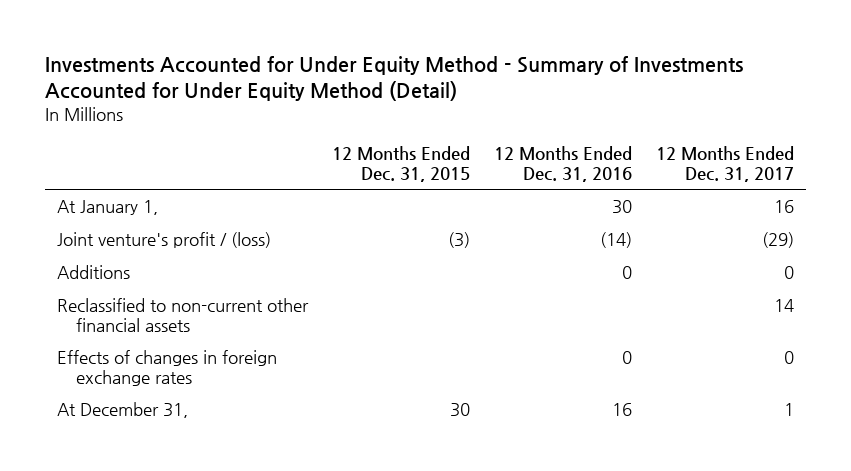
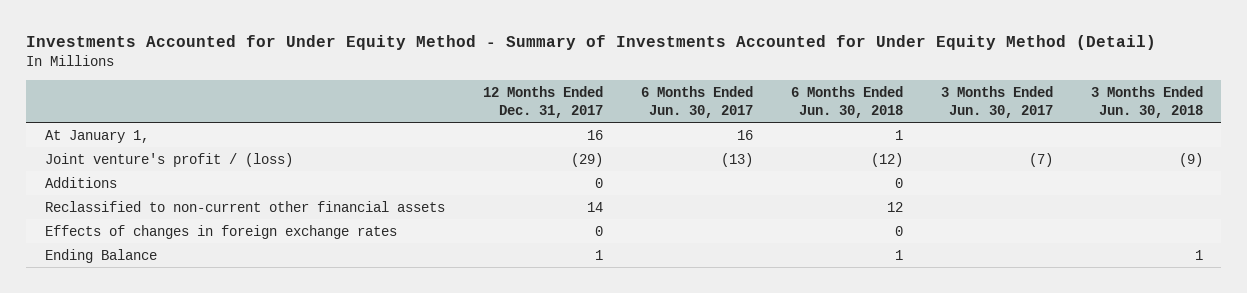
- | 12 Months Ended Dec. 31, 2015 | 12 Months Ended Dec. 31, 2016 | 12 Months Ended Dec. 31, 2017
+ | 12 Months Ended Dec. 31, 2017 | 6 Months Ended Jun. 30, 2017 | 6 Months Ended Jun. 30, 2018 | 3 Months Ended Jun. 30, 2017 | 3 Months Ended Jun. 30, 2018
- At December 31, | 30 | 16 | 1
+ Ending Balance | 1 | | 1 | | 1

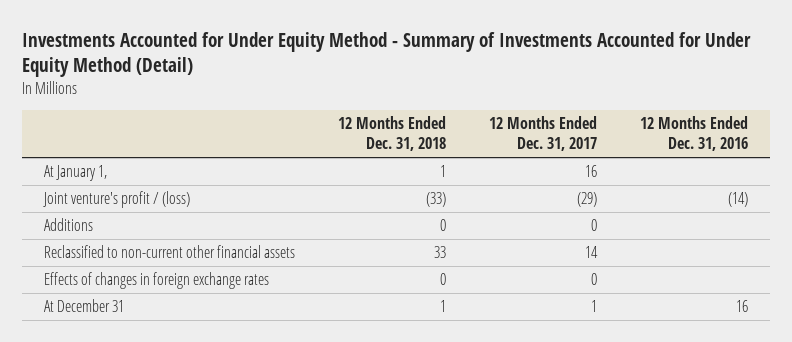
- | 12 Months Ended Dec. 31, 2017 | 6 Months Ended Jun. 30, 2017 | 6 Months Ended Jun. 30, 2018 | 3 Months Ended Jun. 30, 2017 | 3 Months Ended Jun. 30, 2018
+ | 12 Months Ended Dec. 31, 2018 | 12 Months Ended Dec. 31, 2017 | 12 Months Ended Dec. 31, 2016
- Ending Balance | 1 | | 1 | | 1
+ At December 31 | 1 | 1 | 16

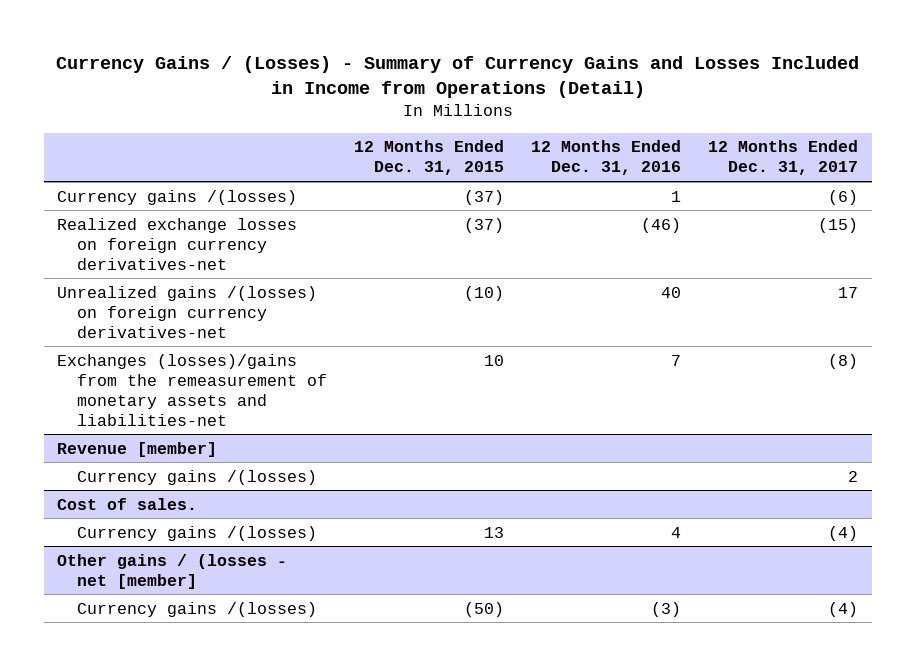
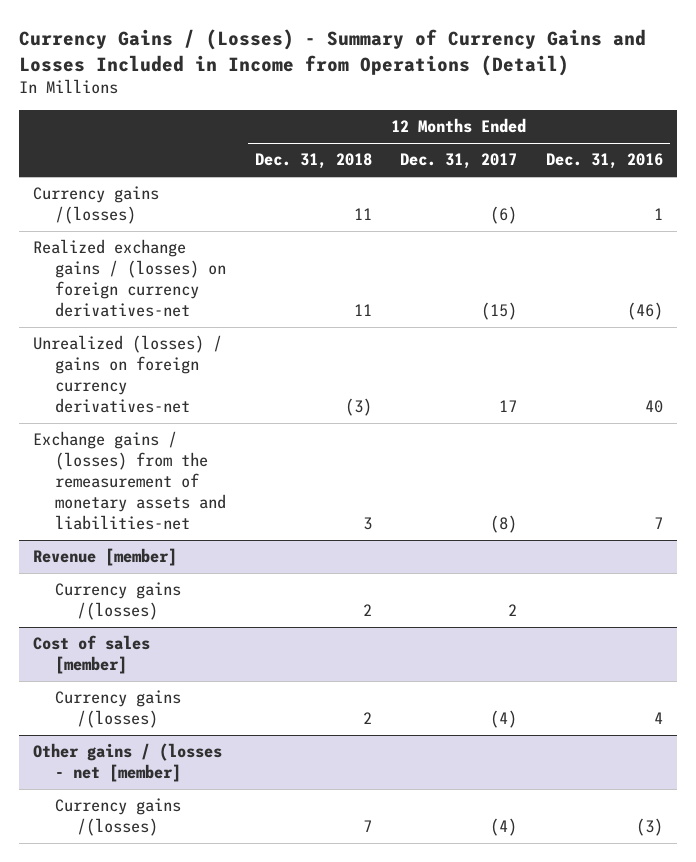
- | 12 Months Ended Dec. 31, 2015 | 12 Months Ended Dec. 31, 2016 | 12 Months Ended Dec. 31, 2017
+ | 12 Months Ended Dec. 31, 2018 | 12 Months Ended Dec. 31, 2017 | 12 Months Ended Dec. 31, 2016
- Realized exchange losses on foreign currency derivatives-net | (37) | (46) | (15)
- Unrealized gains /(losses) on foreign currency derivatives-net | (10) | 40 | 17
- Exchanges (losses)/gains from the remeasurement of monetary assets and liabilities-net | 10 | 7 | (8)
+ Realized exchange gains / (losses) on foreign currency derivatives-net | 11 | (15) | (46)
+ Unrealized (losses) / gains on foreign currency derivatives-net | (3) | 17 | 40
+ Exchange gains / (losses) from the remeasurement of monetary assets and liabilities-net | 3 | (8) | 7
- Cost of sales.
+ Cost of sales [member]

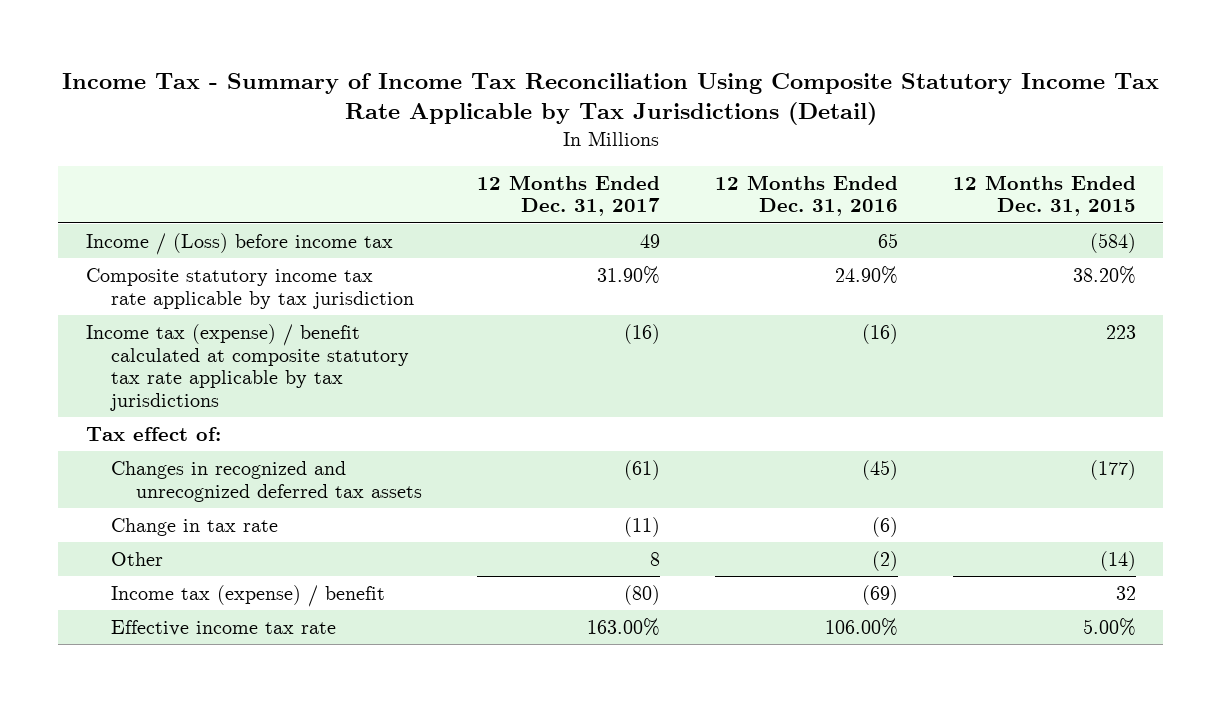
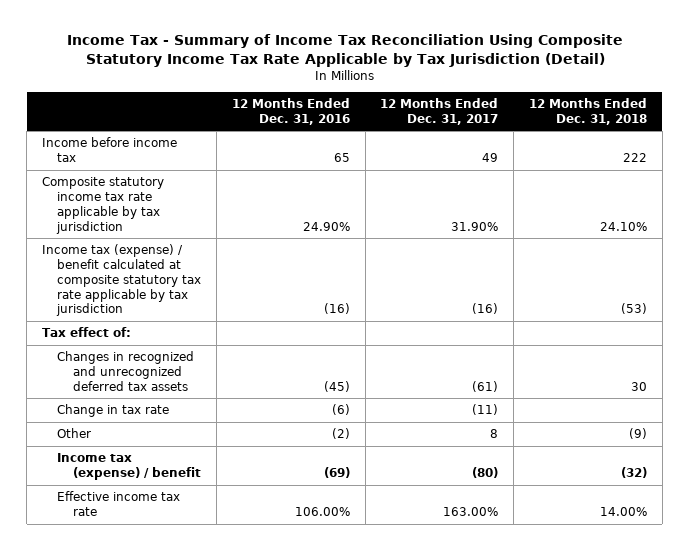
- Income Tax - Summary of Income Tax Reconciliation Using Composite Statutory Income Tax Rate Applicable by Tax Jurisdictions (Detail)
+ Income Tax - Summary of Income Tax Reconciliation Using Composite Statutory Income Tax Rate Applicable by Tax Jurisdiction (Detail)
- | 12 Months Ended Dec. 31, 2017 | 12 Months Ended Dec. 31, 2016 | 12 Months Ended Dec. 31, 2015
+ | 12 Months Ended Dec. 31, 2016 | 12 Months Ended Dec. 31, 2017 | 12 Months Ended Dec. 31, 2018
- Income / (Loss) before income tax | 49 | 65 | (584)
+ Income before income tax | 65 | 49 | 222
- Income tax (expense) / benefit calculated at composite statutory tax rate applicable by tax jurisdictions | (16) | (16) | 223
+ Income tax (expense) / benefit calculated at composite statutory tax rate applicable by tax jurisdiction | (16) | (16) | (53)

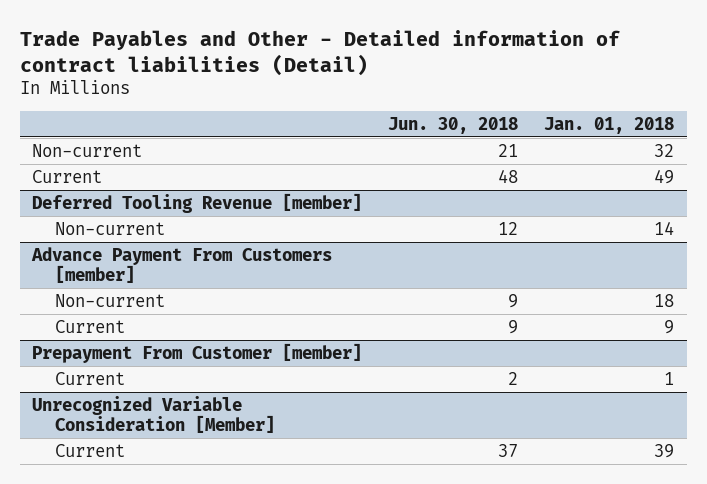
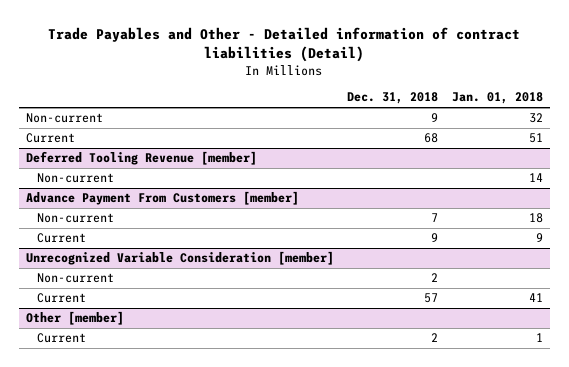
- | Jun. 30, 2018 | Jan. 01, 2018
+ | Dec. 31, 2018 | Jan. 01, 2018
- Current | 48 | 49
+ Current | 68 | 51
- Prepayment From Customer [member]
+ Unrecognized Variable Consideration [member]
+ Non-current | 2 |
+ Current | 57 | 41
+ Other [member]
- Unrecognized Variable Consideration [Member]
- Current | 37 | 39

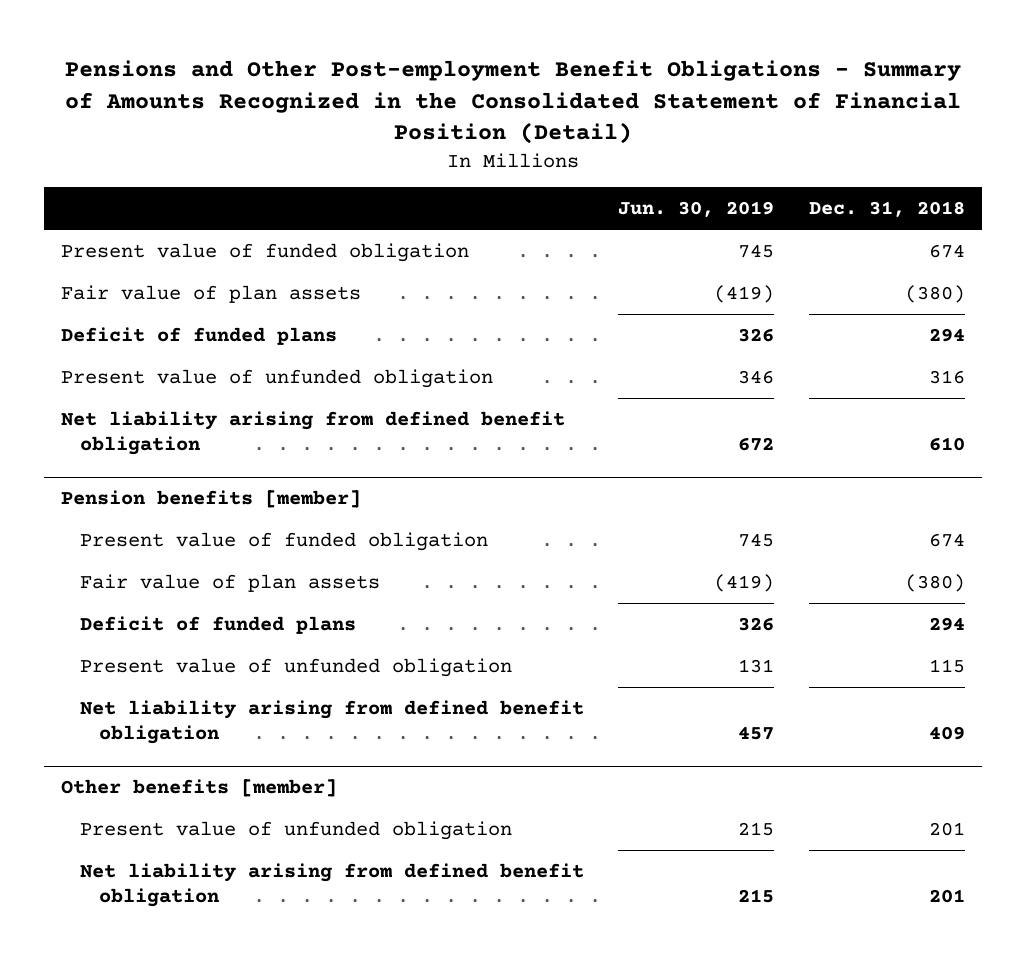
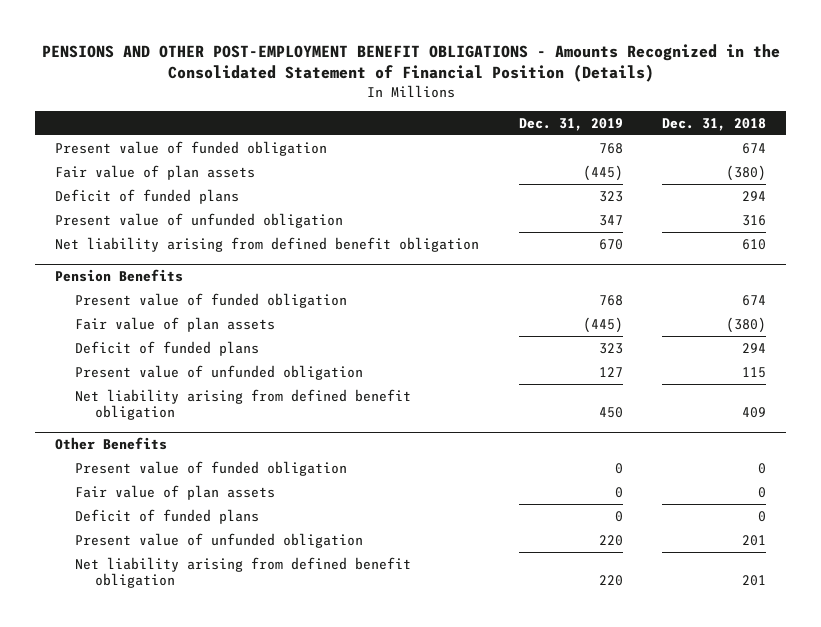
- Pensions and Other Post-employment Benefit Obligations - Summary of Amounts Recognized in the Consolidated Statement of Financial Position (Detail)
+ PENSIONS AND OTHER POST-EMPLOYMENT BENEFIT OBLIGATIONS - Amounts Recognized in the Consolidated Statement of Financial Position (Details)
- | Jun. 30, 2019 | Dec. 31, 2018
+ | Dec. 31, 2019 | Dec. 31, 2018
- Pension benefits [member]
+ Pension Benefits
- Other benefits [member]
+ Other Benefits
+ Present value of funded obligation | 0 | 0
+ Fair value of plan assets | 0 | 0
+ Deficit of funded plans | 0 | 0

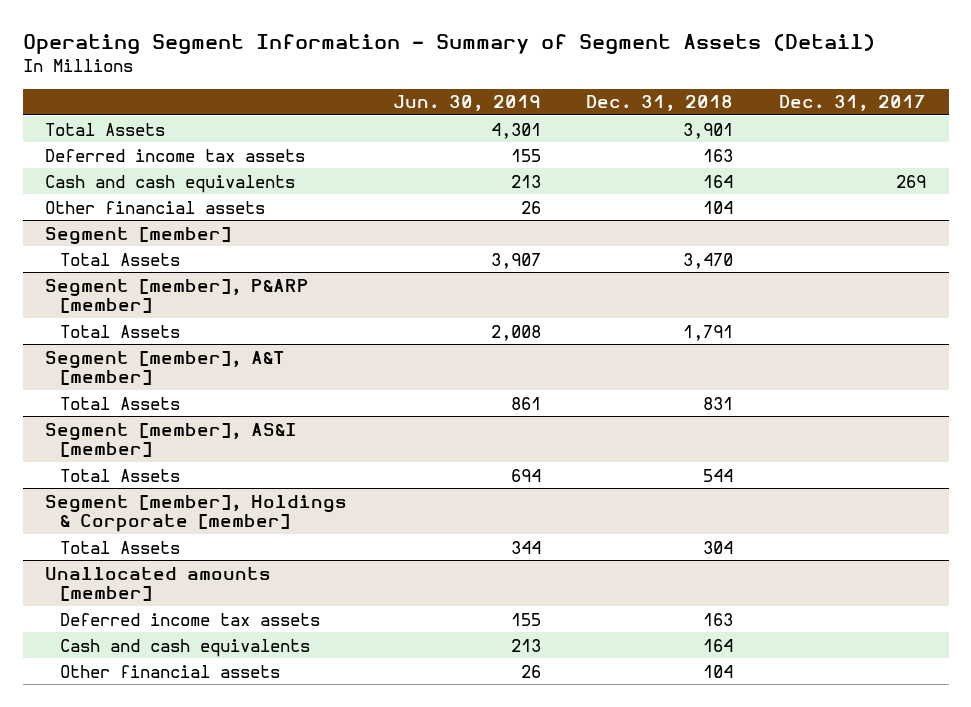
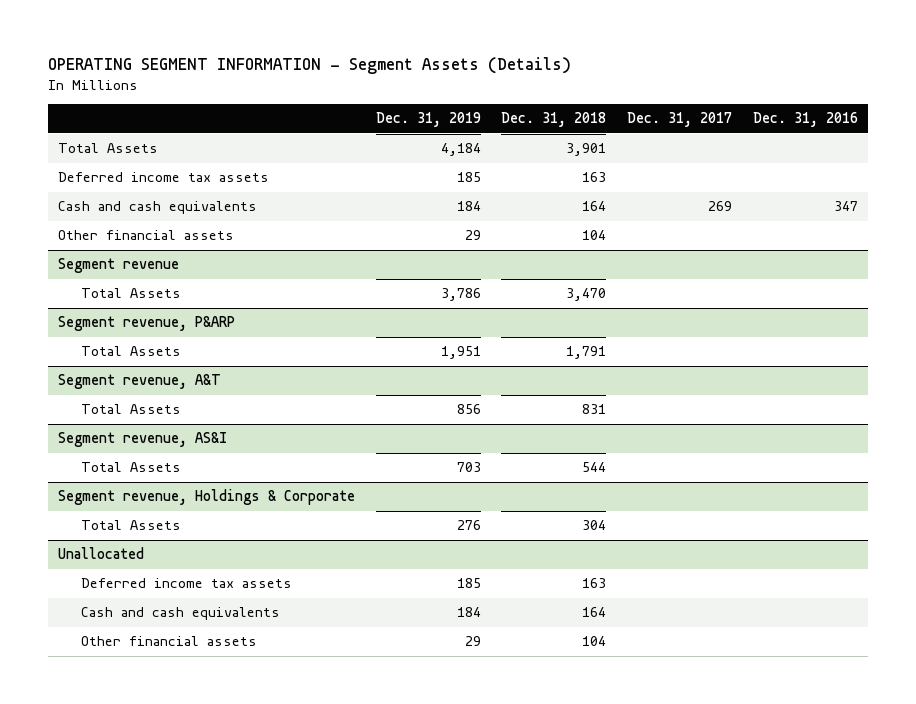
- Operating Segment Information - Summary of Segment Assets (Detail)
+ OPERATING SEGMENT INFORMATION - Segment Assets (Details)
- | Jun. 30, 2019 | Dec. 31, 2018 | Dec. 31, 2017
+ | Dec. 31, 2019 | Dec. 31, 2018 | Dec. 31, 2017 | Dec. 31, 2016
- Segment [member]
+ Segment revenue
- Segment [member], P&ARP [member]
+ Segment revenue, P&ARP
- Segment [member], A&T [member]
+ Segment revenue, A&T
- Segment [member], AS&I [member]
+ Segment revenue, AS&I
- Segment [member], Holdings & Corporate [member]
+ Segment revenue, Holdings & Corporate
- Unallocated amounts [member]
+ Unallocated

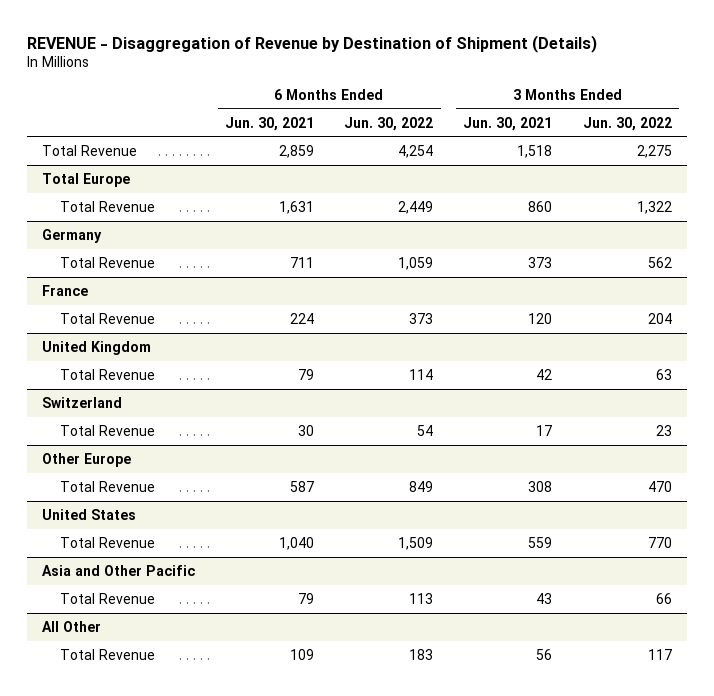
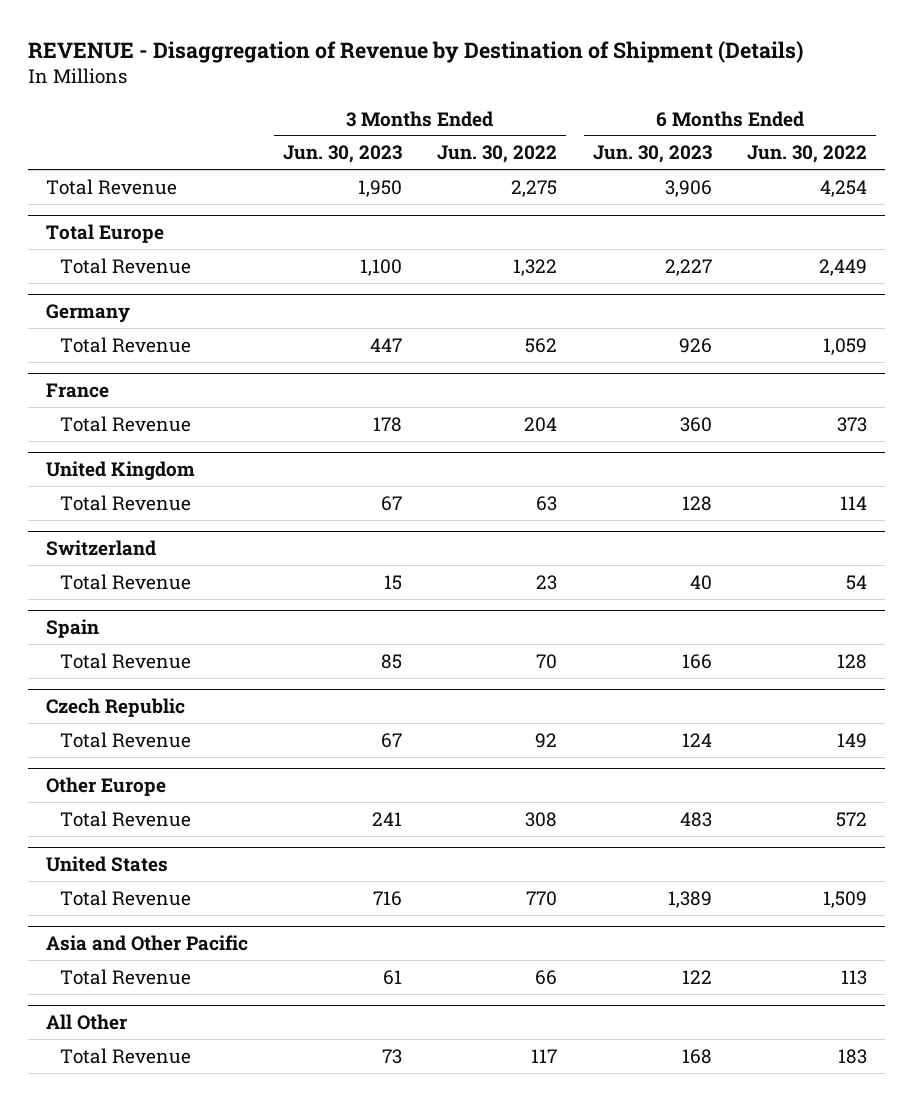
- | 6 Months Ended Jun. 30, 2021 | 6 Months Ended Jun. 30, 2022 | 3 Months Ended Jun. 30, 2021 | 3 Months Ended Jun. 30, 2022
+ | 3 Months Ended Jun. 30, 2023 | 3 Months Ended Jun. 30, 2022 | 6 Months Ended Jun. 30, 2023 | 6 Months Ended Jun. 30, 2022
+ Spain
+ Total Revenue | 85 | 70 | 166 | 128
+ Czech Republic
+ Total Revenue | 67 | 92 | 124 | 149
@ Other Europe
- Total Revenue | 587 | 849 | 308 | 470
+ Total Revenue | 241 | 308 | 483 | 572

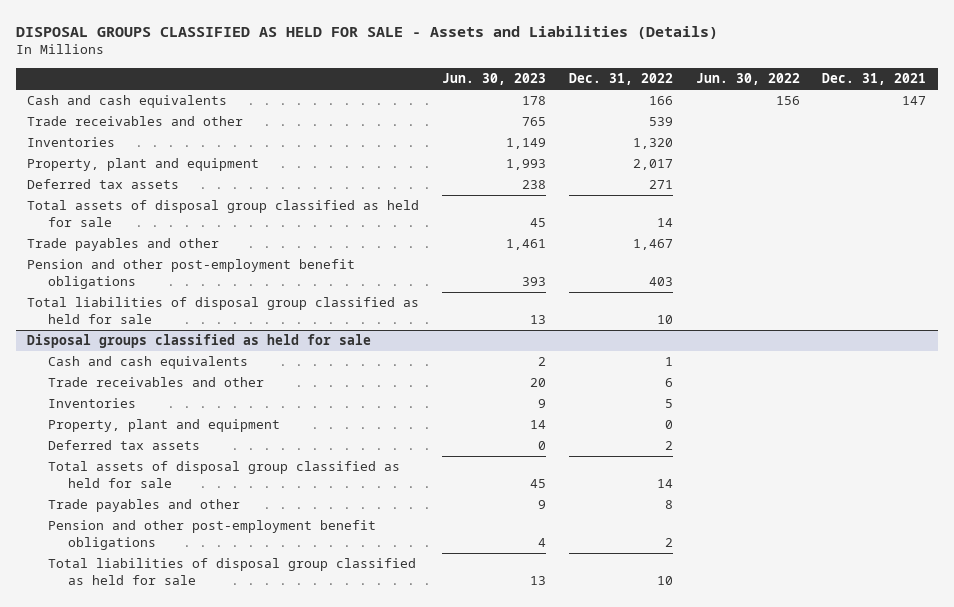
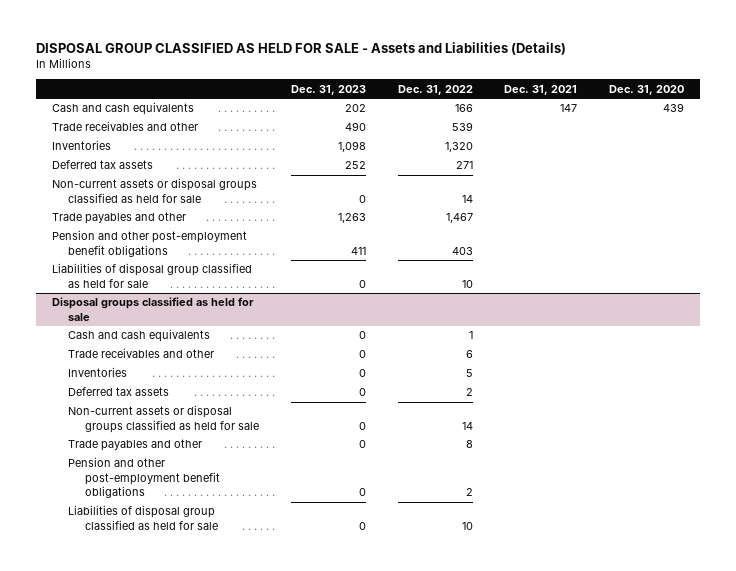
- DISPOSAL GROUPS CLASSIFIED AS HELD FOR SALE - Assets and Liabilities (Details)
+ DISPOSAL GROUP CLASSIFIED AS HELD FOR SALE - Assets and Liabilities (Details)
- | Jun. 30, 2023 | Dec. 31, 2022 | Jun. 30, 2022 | Dec. 31, 2021
+ | Dec. 31, 2023 | Dec. 31, 2022 | Dec. 31, 2021 | Dec. 31, 2020
- Property, plant and equipment | 1,993 | 2,017 | |
- Total assets of disposal group classified as held for sale | 45 | 14 | |
+ Non-current assets or disposal groups classified as held for sale | 0 | 14 | |
- Total liabilities of disposal group classified as held for sale | 13 | 10 | |
+ Liabilities of disposal group classified as held for sale | 0 | 10 | |
@ Disposal groups classified as held for sale
- Property, plant and equipment | 14 | 0 | |
- Total assets of disposal group classified as held for sale | 45 | 14 | |
+ Non-current assets or disposal groups classified as held for sale | 0 | 14 | |
- Total liabilities of disposal group classified as held for sale | 13 | 10 | |
+ Liabilities of disposal group classified as held for sale | 0 | 10 | |

